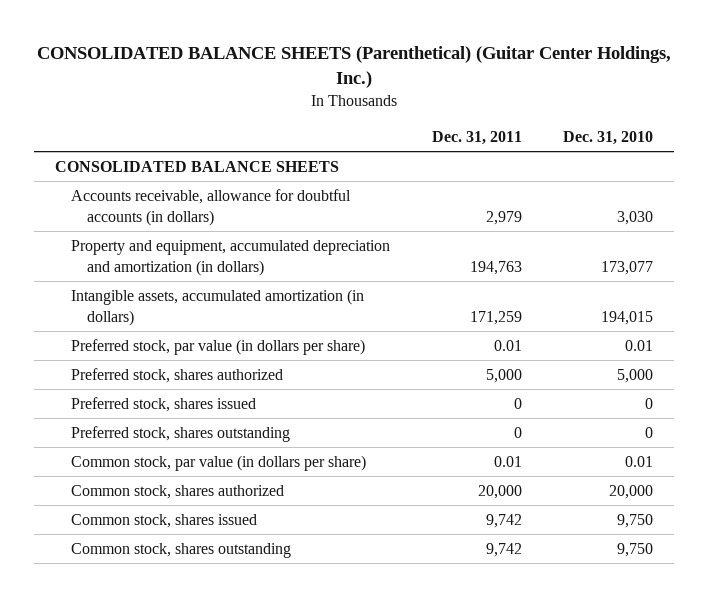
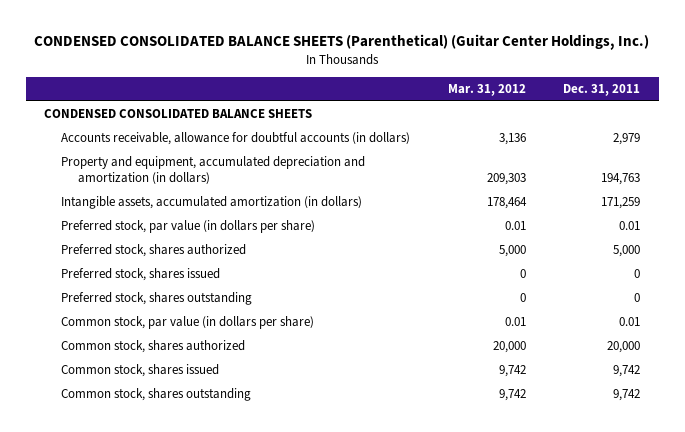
- CONSOLIDATED BALANCE SHEETS (Parenthetical) (Guitar Center Holdings, Inc.)
+ CONDENSED CONSOLIDATED BALANCE SHEETS (Parenthetical) (Guitar Center Holdings, Inc.)
- | Dec. 31, 2011 | Dec. 31, 2010
+ | Mar. 31, 2012 | Dec. 31, 2011
- CONSOLIDATED BALANCE SHEETS
+ CONDENSED CONSOLIDATED BALANCE SHEETS

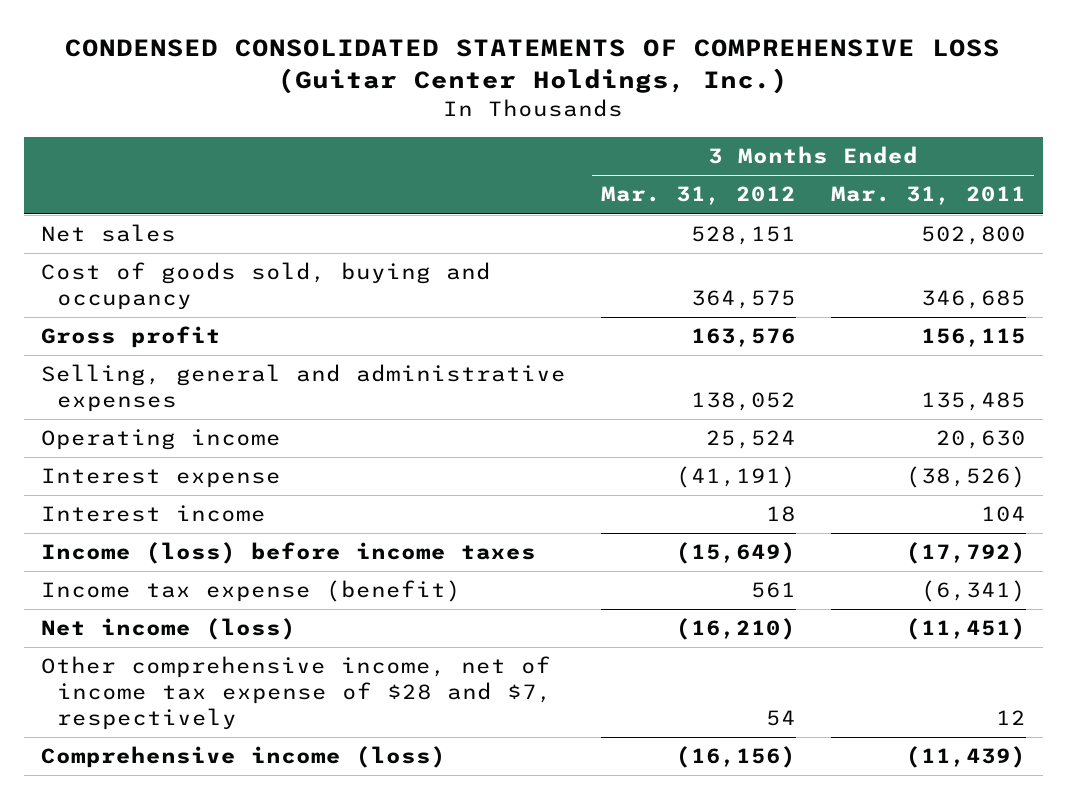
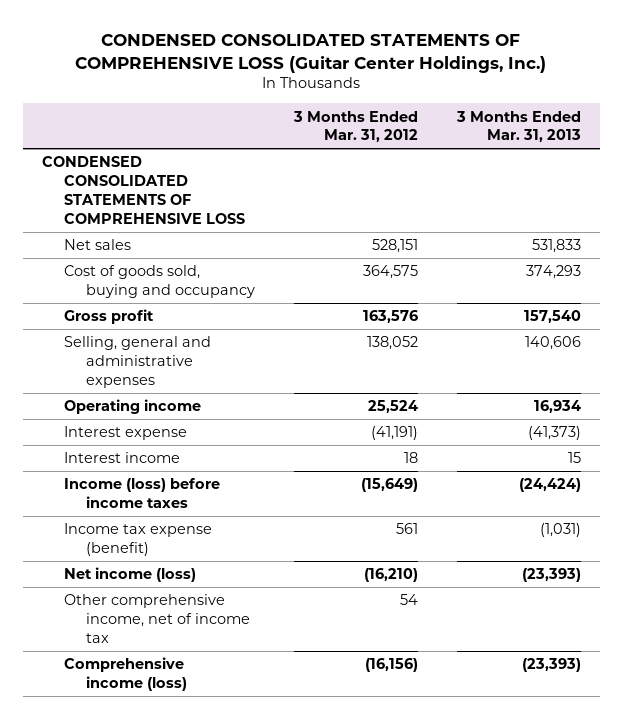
- | 3 Months Ended Mar. 31, 2012 | 3 Months Ended Mar. 31, 2011
+ | 3 Months Ended Mar. 31, 2012 | 3 Months Ended Mar. 31, 2013
+ CONDENSED CONSOLIDATED STATEMENTS OF COMPREHENSIVE LOSS
- Other comprehensive income, net of income tax expense of $28 and $7, respectively | 54 | 12
+ Other comprehensive income, net of income tax | 54 |

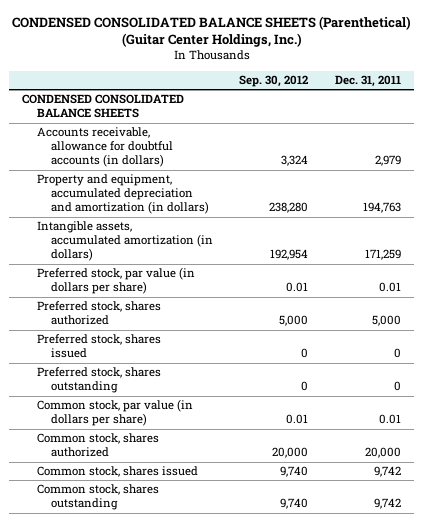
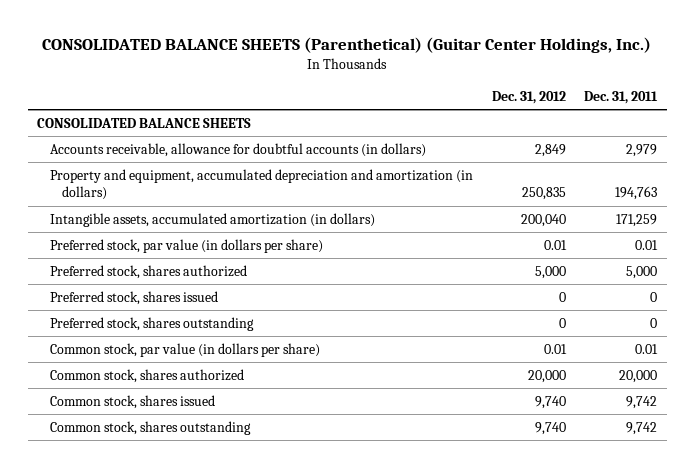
- CONDENSED CONSOLIDATED BALANCE SHEETS (Parenthetical) (Guitar Center Holdings, Inc.)
+ CONSOLIDATED BALANCE SHEETS (Parenthetical) (Guitar Center Holdings, Inc.)
- | Sep. 30, 2012 | Dec. 31, 2011
+ | Dec. 31, 2012 | Dec. 31, 2011
- CONDENSED CONSOLIDATED BALANCE SHEETS
+ CONSOLIDATED BALANCE SHEETS

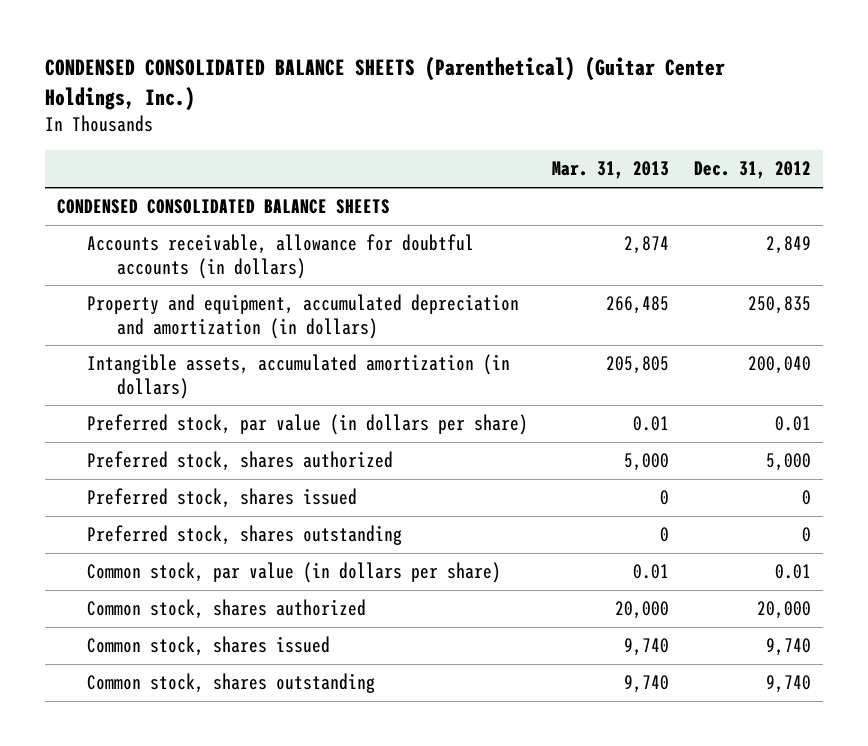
- CONSOLIDATED BALANCE SHEETS (Parenthetical) (Guitar Center Holdings, Inc.)
+ CONDENSED CONSOLIDATED BALANCE SHEETS (Parenthetical) (Guitar Center Holdings, Inc.)
- | Dec. 31, 2012 | Dec. 31, 2011
+ | Mar. 31, 2013 | Dec. 31, 2012
- CONSOLIDATED BALANCE SHEETS
+ CONDENSED CONSOLIDATED BALANCE SHEETS

